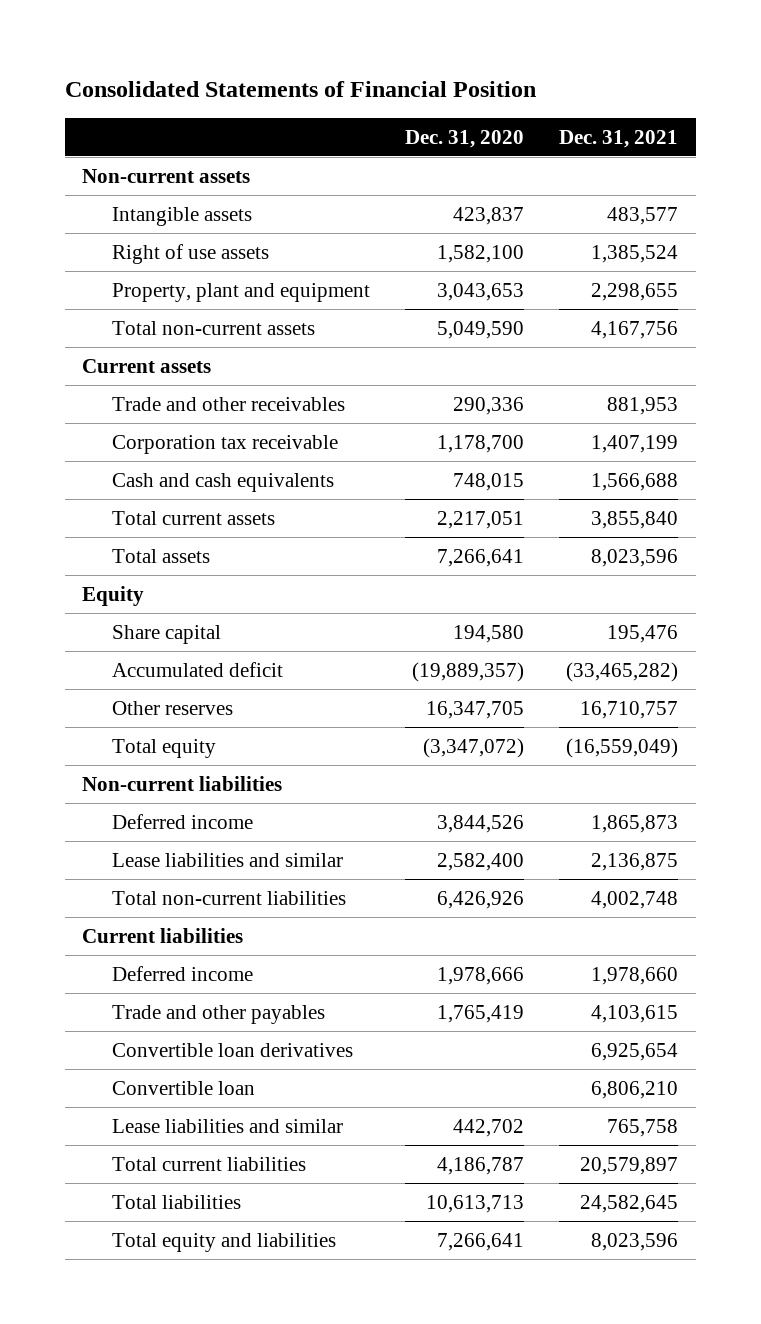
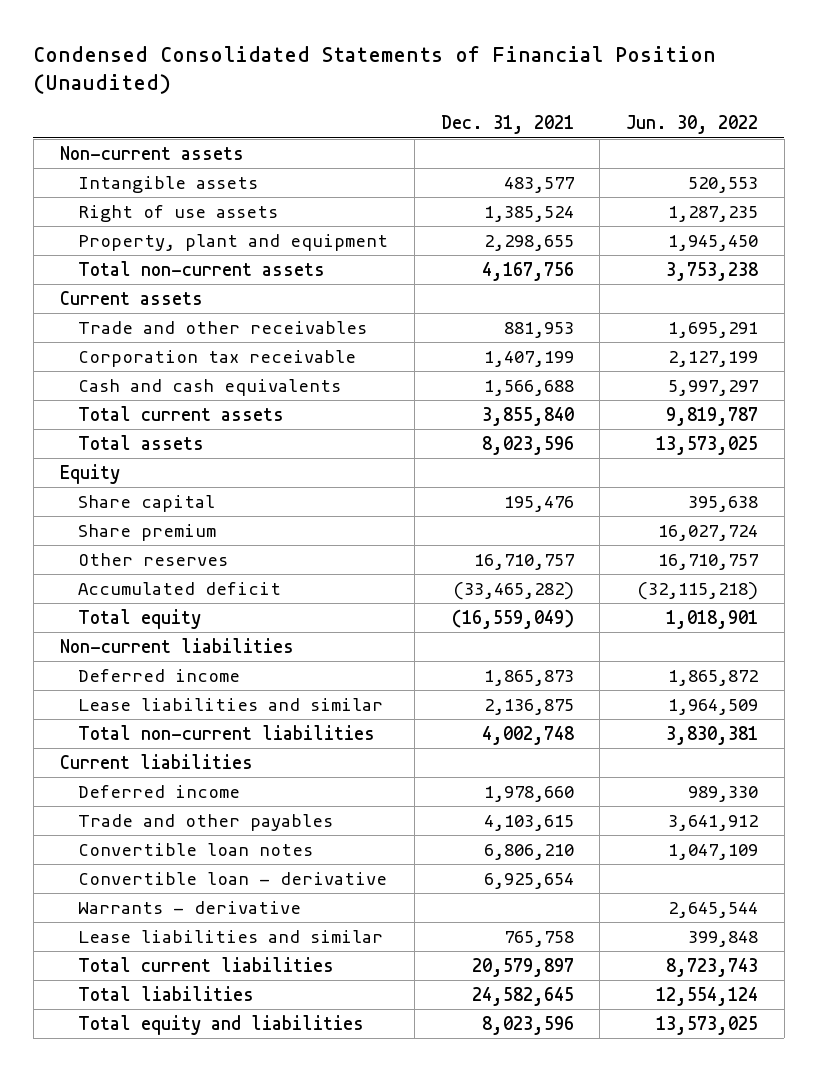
- Consolidated Statements of Financial Position
+ Condensed Consolidated Statements of Financial Position (Unaudited)
- | Dec. 31, 2020 | Dec. 31, 2021
+ | Dec. 31, 2021 | Jun. 30, 2022
+ Share premium | | 16,027,724
moved down: Accumulated deficit | (33,465,282) | (32,115,218)
- Convertible loan derivatives | | 6,925,654
- Convertible loan | | 6,806,210
+ Convertible loan notes | 6,806,210 | 1,047,109
+ Convertible loan - derivative | 6,925,654 |
+ Warrants - derivative | | 2,645,544

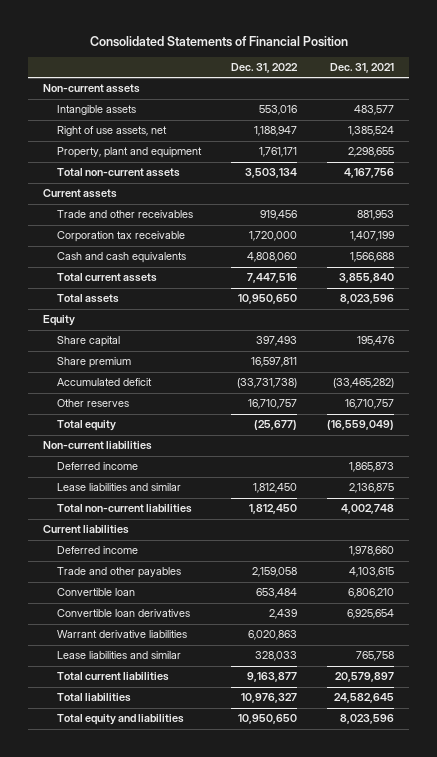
- Condensed Consolidated Statements of Financial Position (Unaudited)
+ Consolidated Statements of Financial Position
- | Dec. 31, 2021 | Jun. 30, 2022
+ | Dec. 31, 2022 | Dec. 31, 2021
- Right of use assets | 1,385,524 | 1,287,235
+ Right of use assets, net | 1,188,947 | 1,385,524
moved down: Other reserves | 16,710,757 | 16,710,757
- Convertible loan notes | 6,806,210 | 1,047,109
- Convertible loan - derivative | 6,925,654 |
- Warrants - derivative | | 2,645,544
+ Convertible loan | 653,484 | 6,806,210
+ Convertible loan derivatives | 2,439 | 6,925,654
+ Warrant derivative liabilities | 6,020,863 |

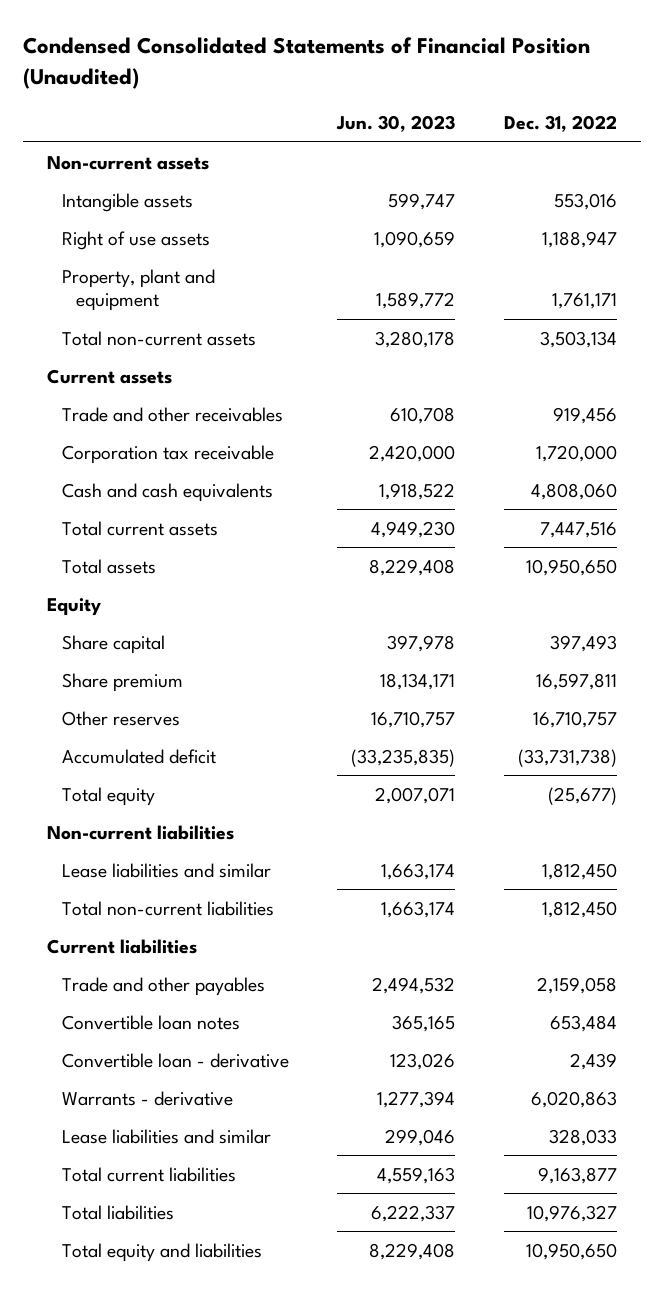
- Consolidated Statements of Financial Position
+ Condensed Consolidated Statements of Financial Position (Unaudited)
- | Dec. 31, 2022 | Dec. 31, 2021
+ | Jun. 30, 2023 | Dec. 31, 2022
- Right of use assets, net | 1,188,947 | 1,385,524
+ Right of use assets | 1,090,659 | 1,188,947
moved down: Accumulated deficit | (33,235,835) | (33,731,738)
- Deferred income | | 1,865,873
- Deferred income | | 1,978,660
- Convertible loan | 653,484 | 6,806,210
- Convertible loan derivatives | 2,439 | 6,925,654
- Warrant derivative liabilities | 6,020,863 |
+ Convertible loan notes | 365,165 | 653,484
+ Convertible loan - derivative | 123,026 | 2,439
+ Warrants - derivative | 1,277,394 | 6,020,863

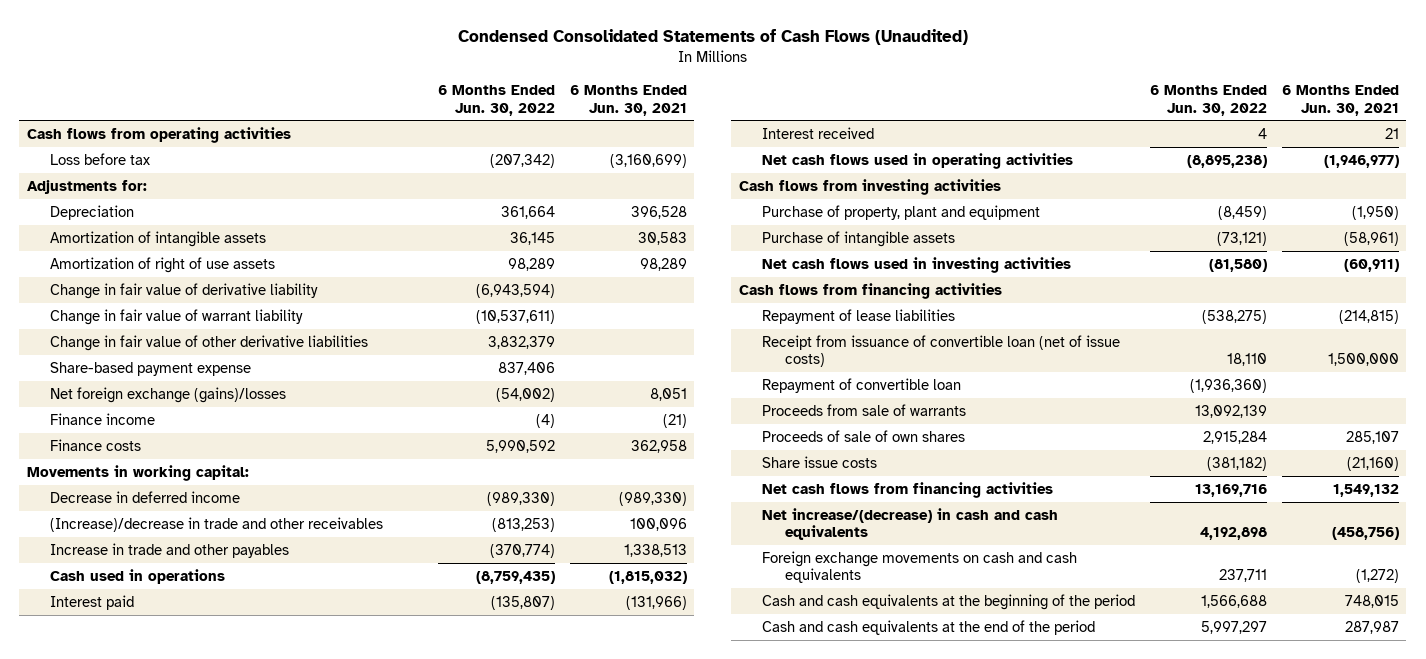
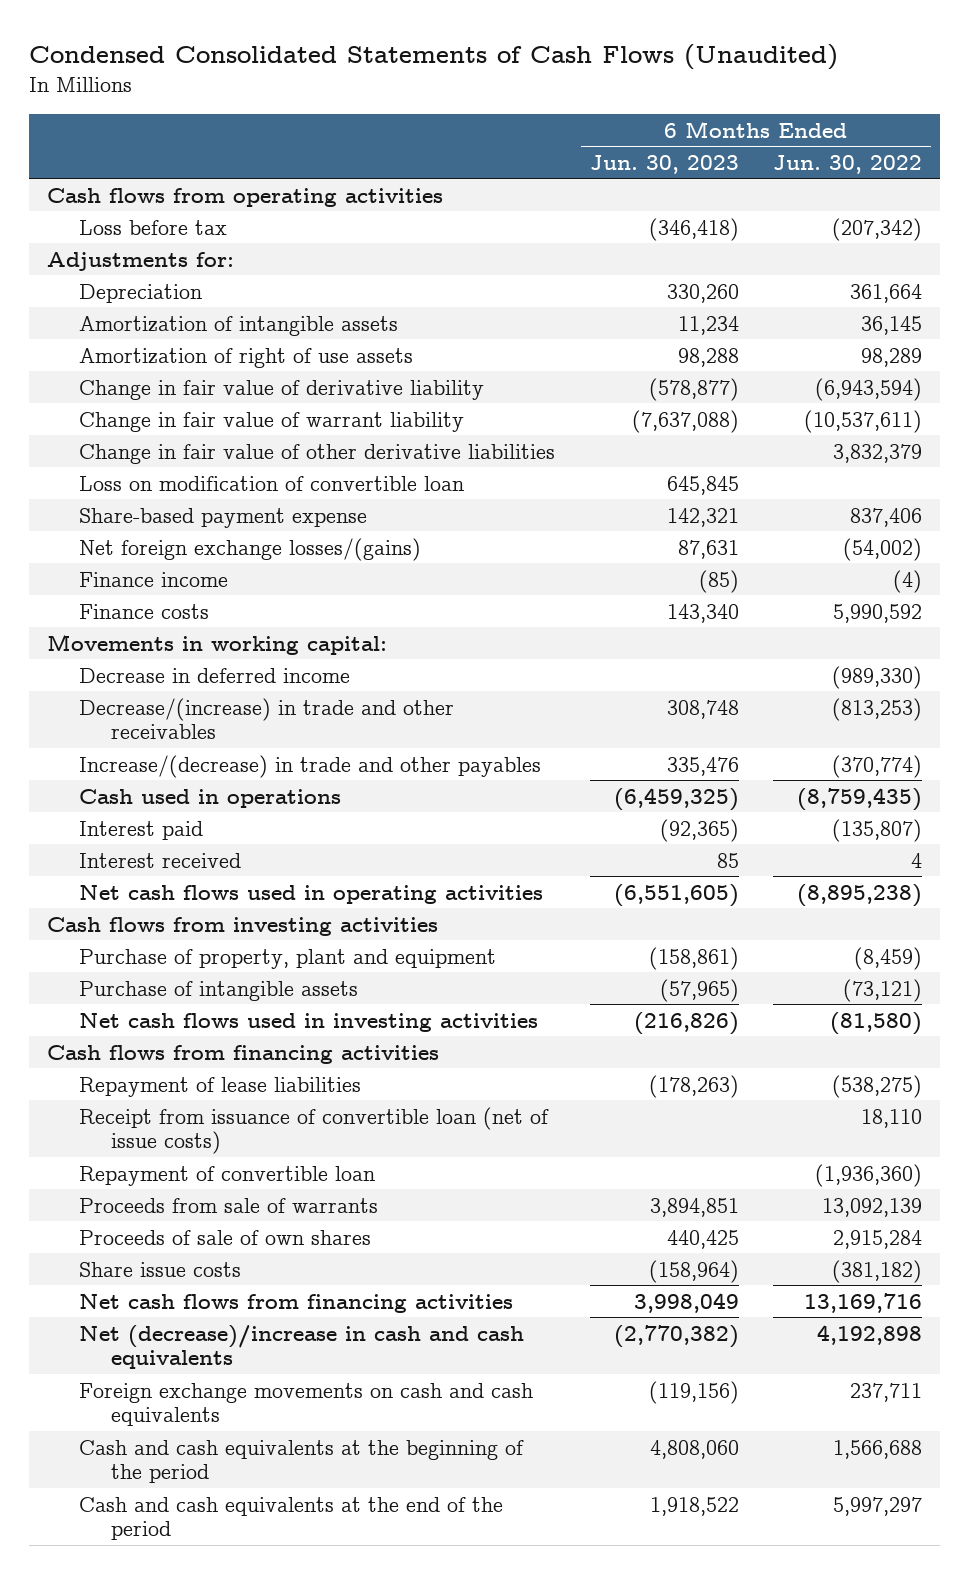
- | 6 Months Ended Jun. 30, 2022 | 6 Months Ended Jun. 30, 2021
+ | 6 Months Ended Jun. 30, 2023 | 6 Months Ended Jun. 30, 2022
+ Loss on modification of convertible loan | 645,845 |
- Net foreign exchange (gains)/losses | (54,002) | 8,051
+ Net foreign exchange losses/(gains) | 87,631 | (54,002)
- (Increase)/decrease in trade and other receivables | (813,253) | 100,096
- Increase in trade and other payables | (370,774) | 1,338,513
+ Decrease/(increase) in trade and other receivables | 308,748 | (813,253)
+ Increase/(decrease) in trade and other payables | 335,476 | (370,774)
- Net increase/(decrease) in cash and cash equivalents | 4,192,898 | (458,756)
+ Net (decrease)/increase in cash and cash equivalents | (2,770,382) | 4,192,898

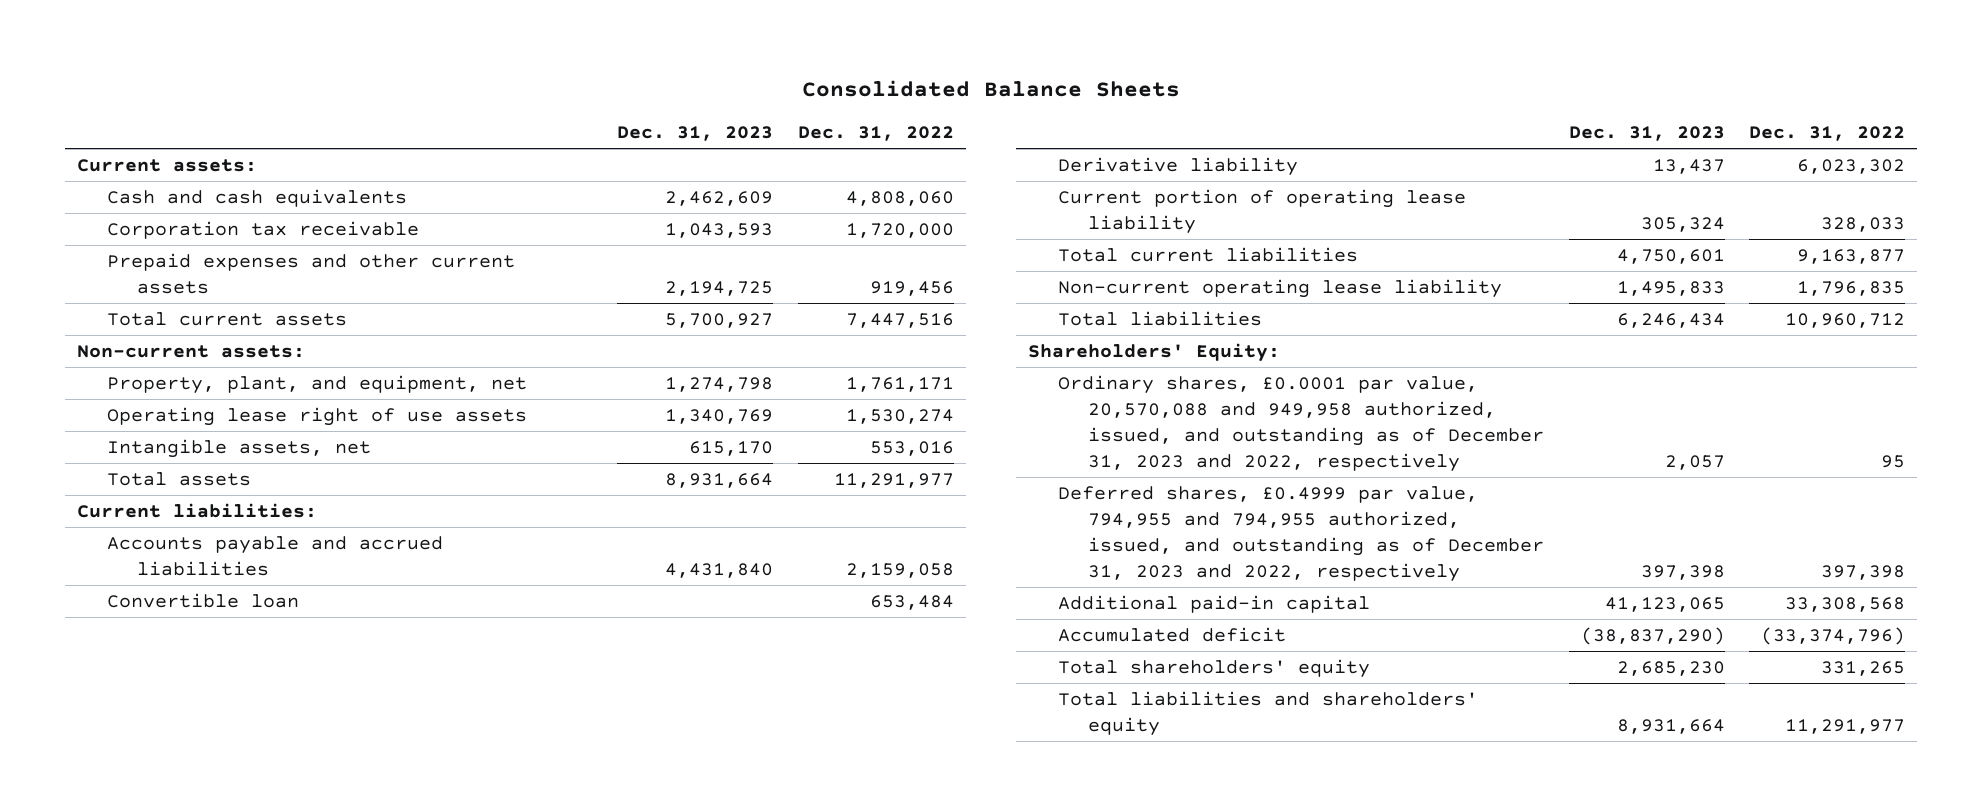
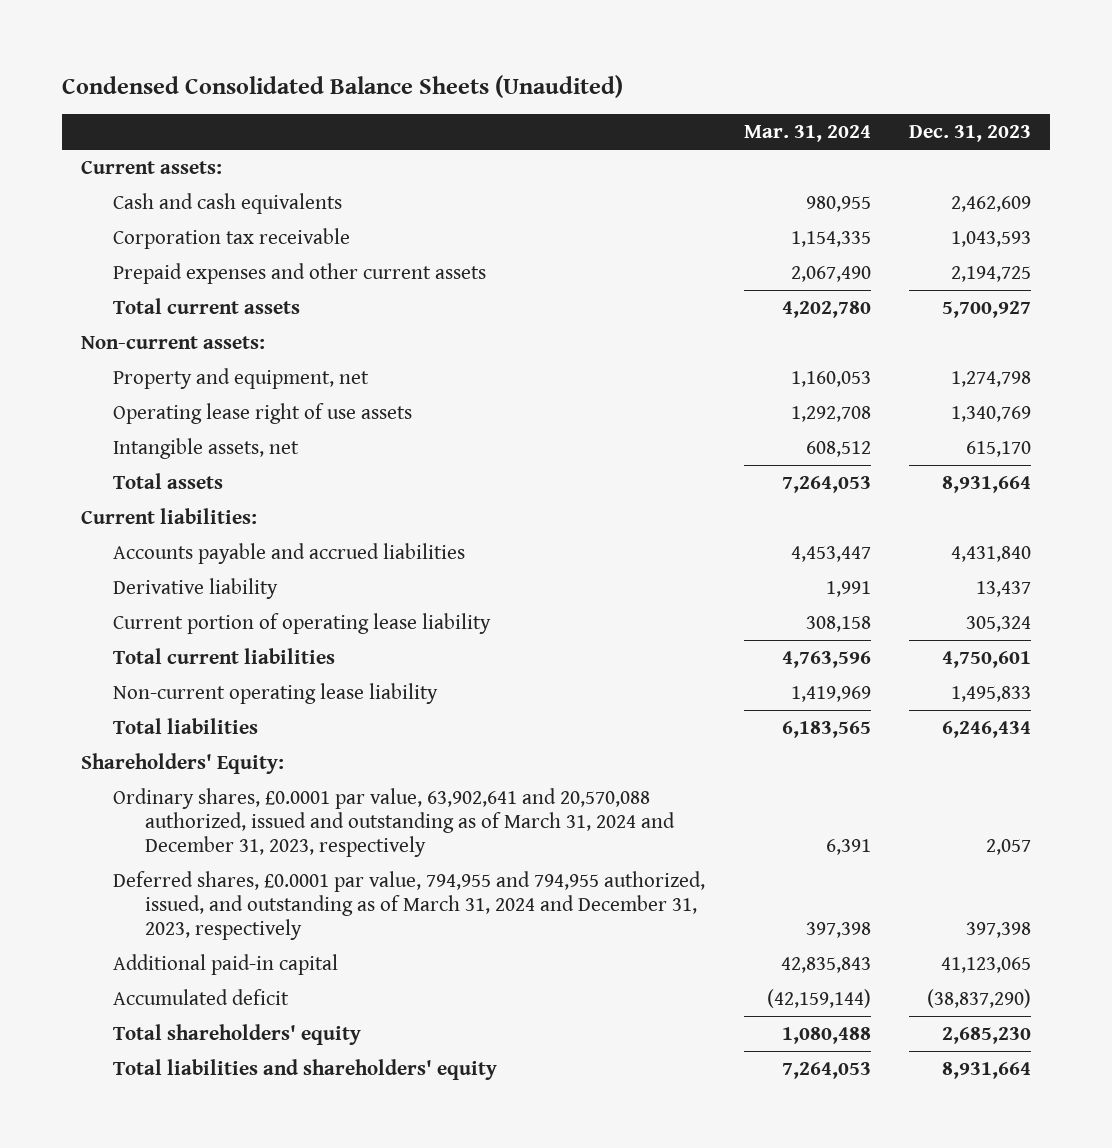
- Consolidated Balance Sheets
+ Condensed Consolidated Balance Sheets (Unaudited)
- | Dec. 31, 2023 | Dec. 31, 2022
+ | Mar. 31, 2024 | Dec. 31, 2023
- Property, plant, and equipment, net | 1,274,798 | 1,761,171
+ Property and equipment, net | 1,160,053 | 1,274,798
- Convertible loan | | 653,484
- Ordinary shares, £0.0001 par value, 20,570,088 and 949,958 authorized, issued, and outstanding as of December 31, 2023 and 2022, respectively | 2,057 | 95
- Deferred shares, £0.4999 par value, 794,955 and 794,955 authorized, issued, and outstanding as of December 31, 2023 and 2022, respectively | 397,398 | 397,398
+ Ordinary shares, £0.0001 par value, 63,902,641 and 20,570,088 authorized, issued and outstanding as of March 31, 2024 and December 31, 2023, respectively | 6,391 | 2,057
+ Deferred shares, £0.0001 par value, 794,955 and 794,955 authorized, issued, and outstanding as of March 31, 2024 and December 31, 2023, respectively | 397,398 | 397,398

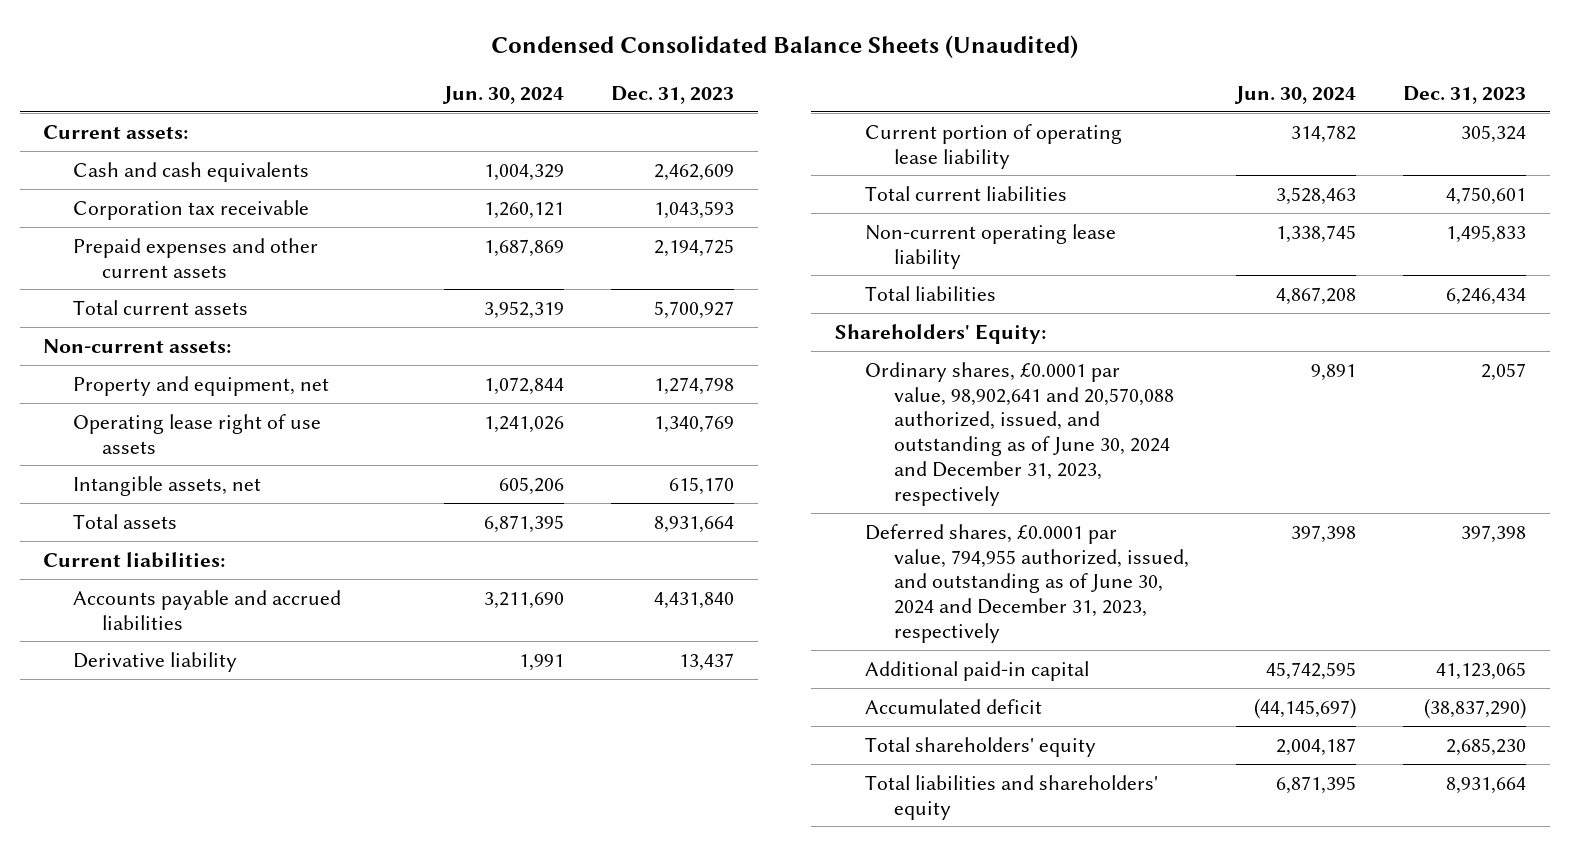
- | Mar. 31, 2024 | Dec. 31, 2023
+ | Jun. 30, 2024 | Dec. 31, 2023
- Ordinary shares, £0.0001 par value, 63,902,641 and 20,570,088 authorized, issued and outstanding as of March 31, 2024 and December 31, 2023, respectively | 6,391 | 2,057
- Deferred shares, £0.0001 par value, 794,955 and 794,955 authorized, issued, and outstanding as of March 31, 2024 and December 31, 2023, respectively | 397,398 | 397,398
+ Ordinary shares, £0.0001 par value, 98,902,641 and 20,570,088 authorized, issued, and outstanding as of June 30, 2024 and December 31, 2023, respectively | 9,891 | 2,057
+ Deferred shares, £0.0001 par value, 794,955 authorized, issued, and outstanding as of June 30, 2024 and December 31, 2023, respectively | 397,398 | 397,398

